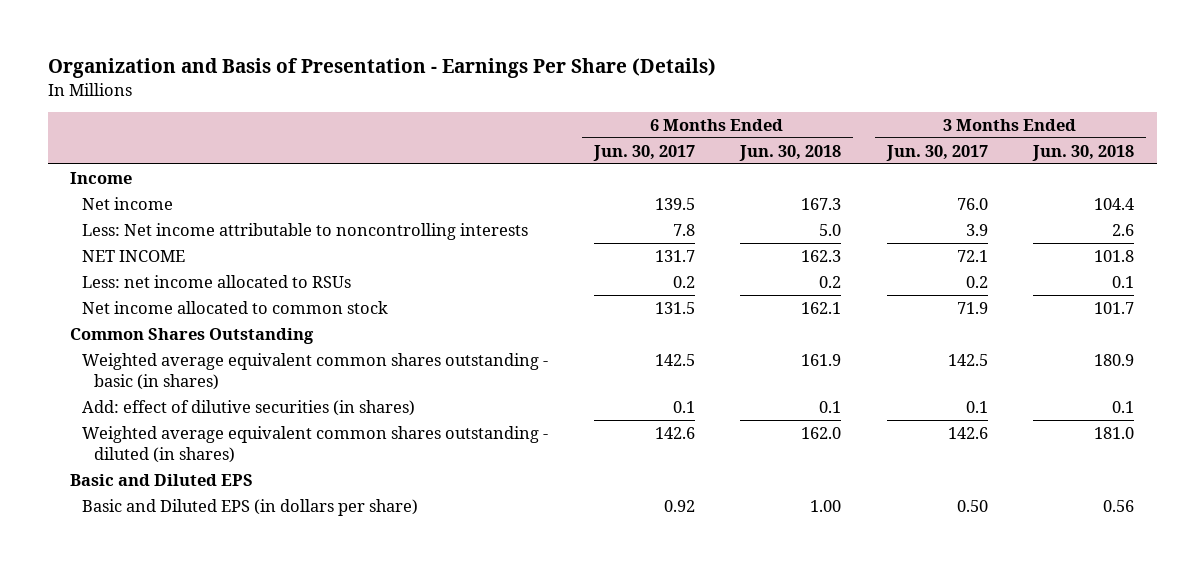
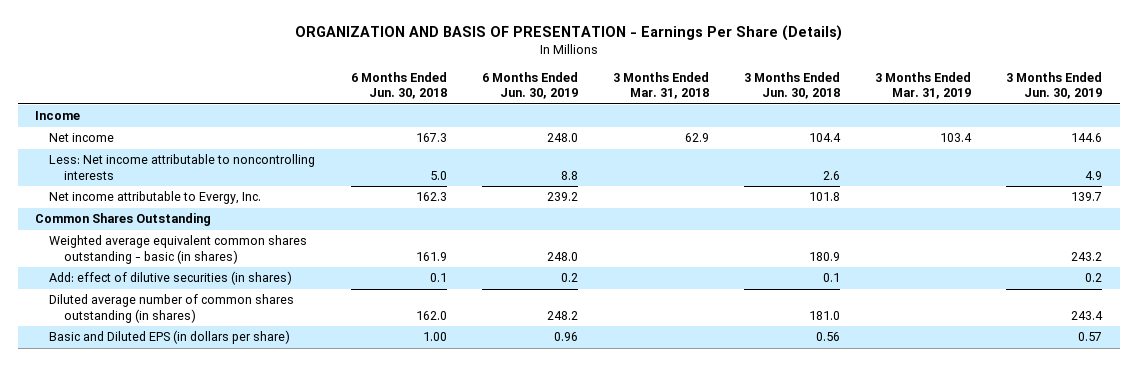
- Organization and Basis of Presentation - Earnings Per Share (Details)
+ ORGANIZATION AND BASIS OF PRESENTATION - Earnings Per Share (Details)
- | 6 Months Ended Jun. 30, 2017 | 6 Months Ended Jun. 30, 2018 | 3 Months Ended Jun. 30, 2017 | 3 Months Ended Jun. 30, 2018
+ | 6 Months Ended Jun. 30, 2018 | 6 Months Ended Jun. 30, 2019 | 3 Months Ended Mar. 31, 2018 | 3 Months Ended Jun. 30, 2018 | 3 Months Ended Mar. 31, 2019 | 3 Months Ended Jun. 30, 2019
- NET INCOME | 131.7 | 162.3 | 72.1 | 101.8
- Less: net income allocated to RSUs | 0.2 | 0.2 | 0.2 | 0.1
- Net income allocated to common stock | 131.5 | 162.1 | 71.9 | 101.7
+ Net income attributable to Evergy, Inc. | 162.3 | 239.2 | | 101.8 | | 139.7
- Weighted average equivalent common shares outstanding - diluted (in shares) | 142.6 | 162.0 | 142.6 | 181.0
- Basic and Diluted EPS
+ Diluted average number of common shares outstanding (in shares) | 162.0 | 248.2 | | 181.0 | | 243.4

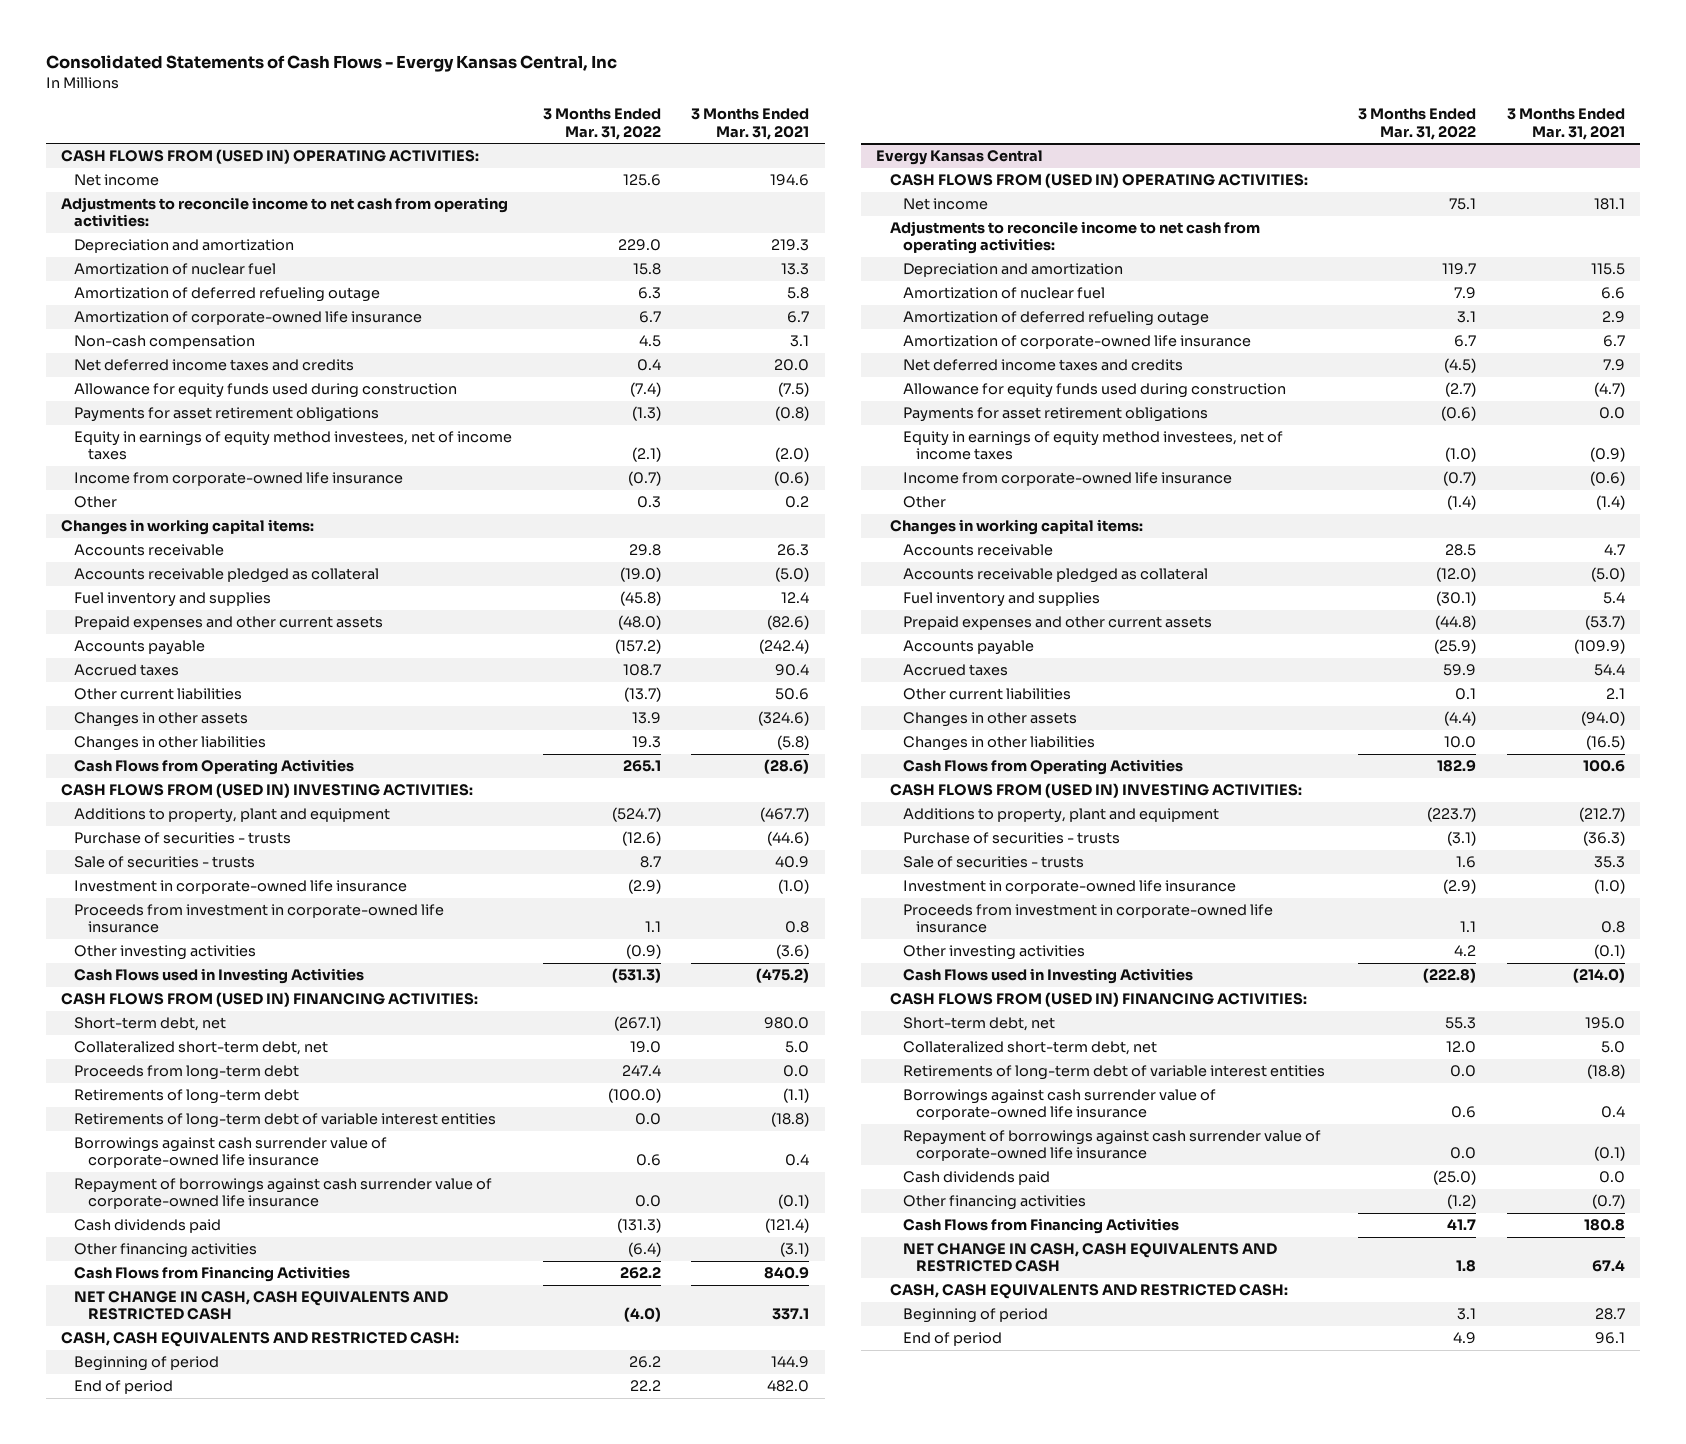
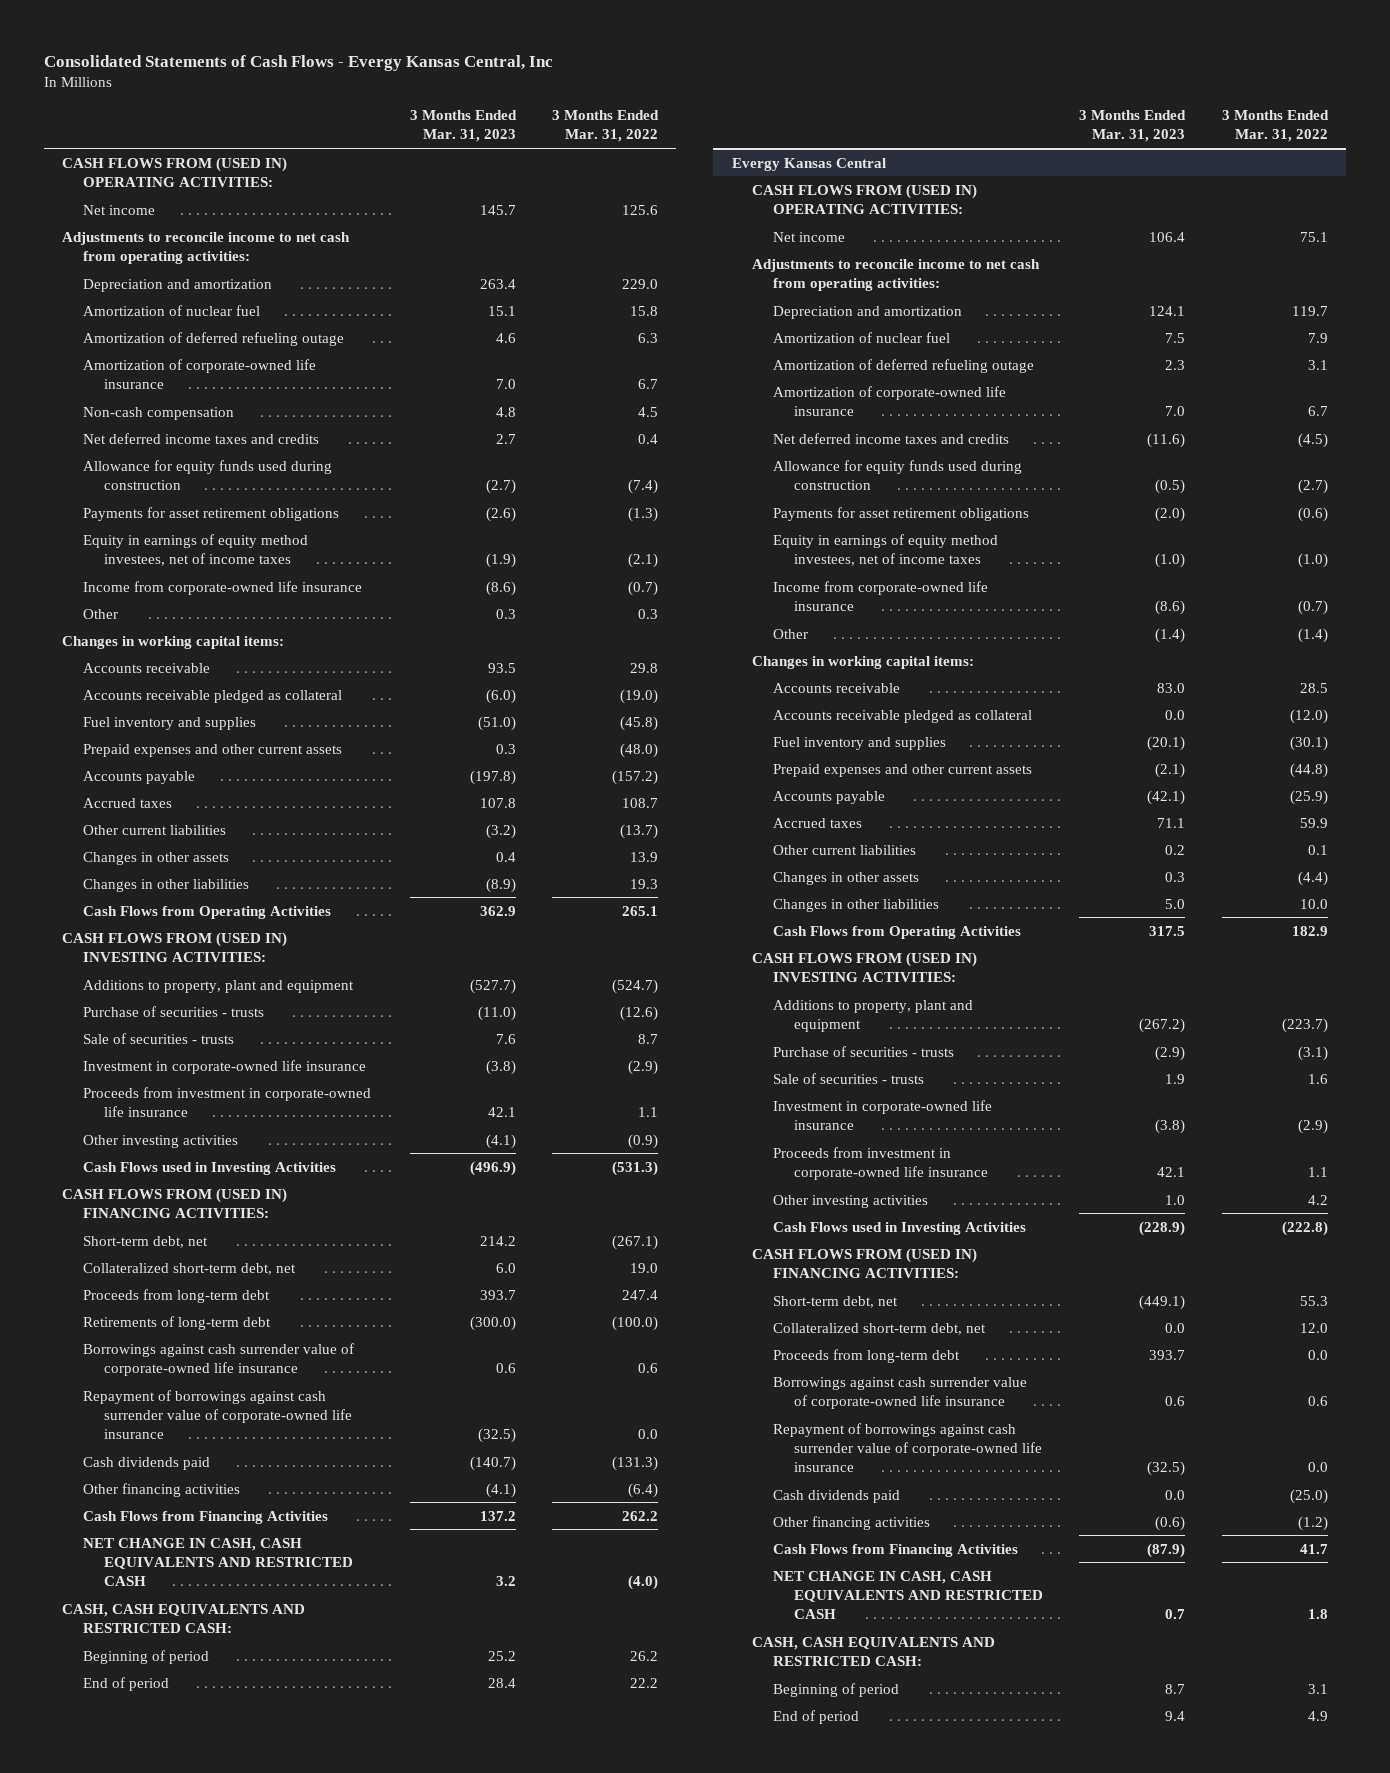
- | 3 Months Ended Mar. 31, 2022 | 3 Months Ended Mar. 31, 2021
+ | 3 Months Ended Mar. 31, 2023 | 3 Months Ended Mar. 31, 2022
- Retirements of long-term debt of variable interest entities | 0.0 | (18.8)
@ Evergy Kansas Central
- Retirements of long-term debt of variable interest entities | 0.0 | (18.8)
+ Proceeds from long-term debt | 393.7 | 0.0

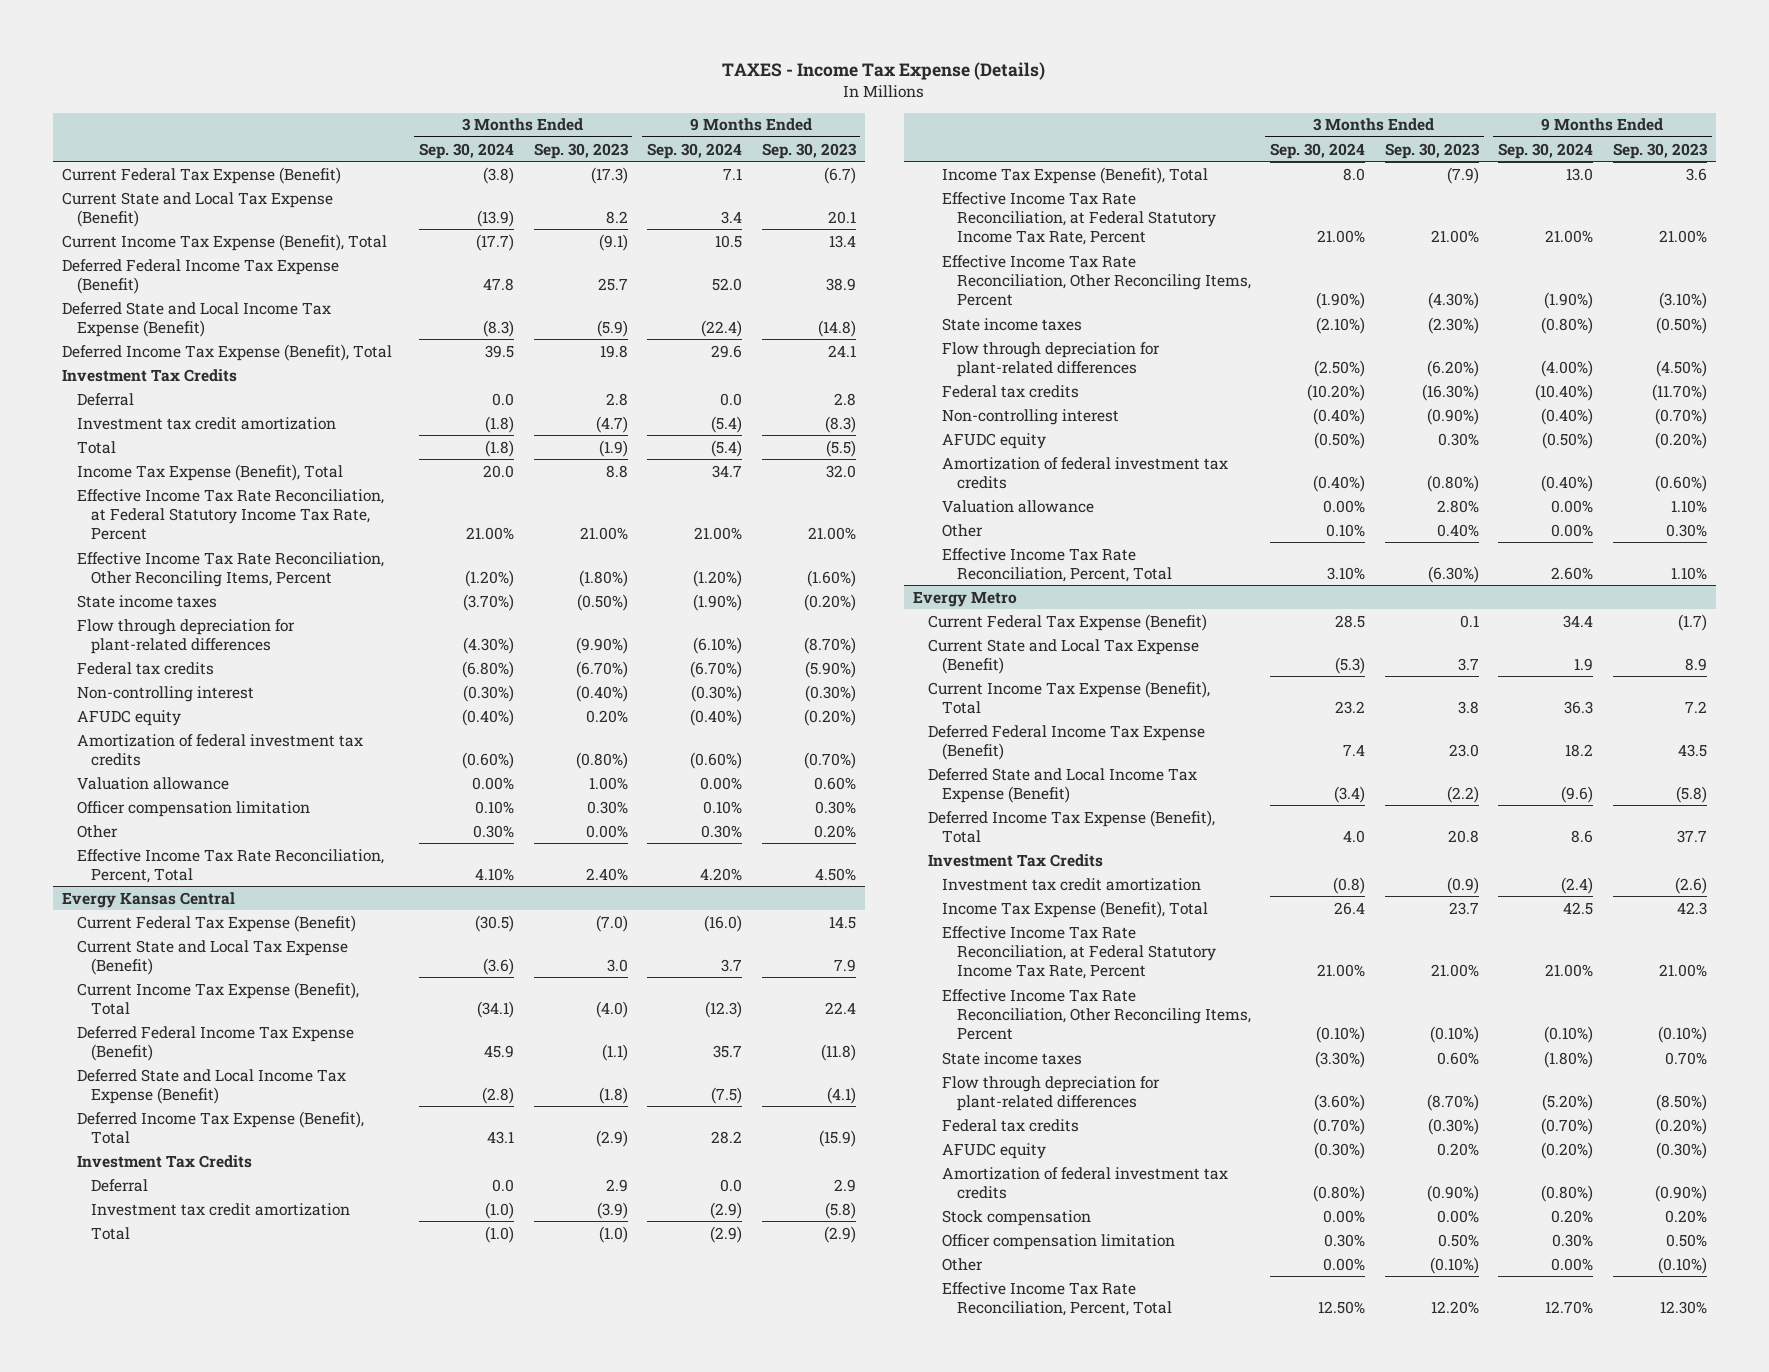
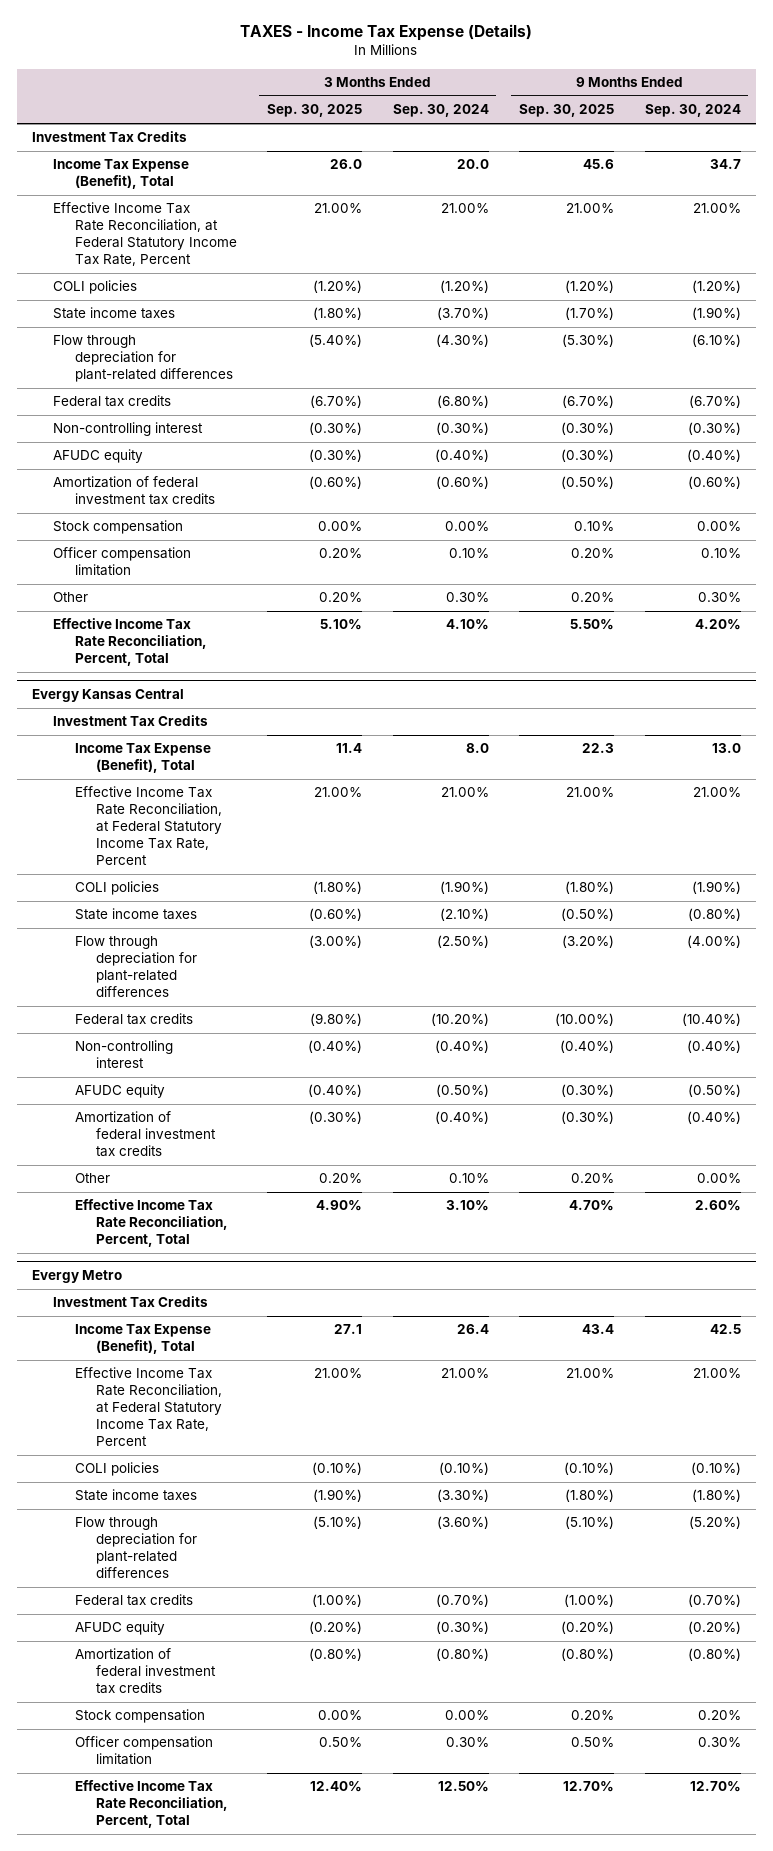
- | 3 Months Ended Sep. 30, 2024 | 3 Months Ended Sep. 30, 2023 | 9 Months Ended Sep. 30, 2024 | 9 Months Ended Sep. 30, 2023
+ | 3 Months Ended Sep. 30, 2025 | 3 Months Ended Sep. 30, 2024 | 9 Months Ended Sep. 30, 2025 | 9 Months Ended Sep. 30, 2024
- Current Federal Tax Expense (Benefit) | (3.8) | (17.3) | 7.1 | (6.7)
- Current State and Local Tax Expense (Benefit) | (13.9) | 8.2 | 3.4 | 20.1
- Current Income Tax Expense (Benefit), Total | (17.7) | (9.1) | 10.5 | 13.4
- Deferred Federal Income Tax Expense (Benefit) | 47.8 | 25.7 | 52.0 | 38.9
- Deferred State and Local Income Tax Expense (Benefit) | (8.3) | (5.9) | (22.4) | (14.8)
- Deferred Income Tax Expense (Benefit), Total | 39.5 | 19.8 | 29.6 | 24.1
- Deferral | 0.0 | 2.8 | 0.0 | 2.8
- Investment tax credit amortization | (1.8) | (4.7) | (5.4) | (8.3)
- Total | (1.8) | (1.9) | (5.4) | (5.5)
- Effective Income Tax Rate Reconciliation, Other Reconciling Items, Percent | (1.20%) | (1.80%) | (1.20%) | (1.60%)
+ COLI policies | (1.20%) | (1.20%) | (1.20%) | (1.20%)
- Valuation allowance | 0.00% | 1.00% | 0.00% | 0.60%
+ Stock compensation | 0.00% | 0.00% | 0.10% | 0.00%
@ Evergy Kansas Central
- Current Federal Tax Expense (Benefit) | (30.5) | (7.0) | (16.0) | 14.5
- Current State and Local Tax Expense (Benefit) | (3.6) | 3.0 | 3.7 | 7.9
- Current Income Tax Expense (Benefit), Total | (34.1) | (4.0) | (12.3) | 22.4
- Deferred Federal Income Tax Expense (Benefit) | 45.9 | (1.1) | 35.7 | (11.8)
- Deferred State and Local Income Tax Expense (Benefit) | (2.8) | (1.8) | (7.5) | (4.1)
- Deferred Income Tax Expense (Benefit), Total | 43.1 | (2.9) | 28.2 | (15.9)
- Deferral | 0.0 | 2.9 | 0.0 | 2.9
- Investment tax credit amortization | (1.0) | (3.9) | (2.9) | (5.8)
- Total | (1.0) | (1.0) | (2.9) | (2.9)
- Effective Income Tax Rate Reconciliation, Other Reconciling Items, Percent | (1.90%) | (4.30%) | (1.90%) | (3.10%)
+ COLI policies | (1.80%) | (1.90%) | (1.80%) | (1.90%)
- Valuation allowance | 0.00% | 2.80% | 0.00% | 1.10%
@ Evergy Metro
- Current Federal Tax Expense (Benefit) | 28.5 | 0.1 | 34.4 | (1.7)
- Current State and Local Tax Expense (Benefit) | (5.3) | 3.7 | 1.9 | 8.9
- Current Income Tax Expense (Benefit), Total | 23.2 | 3.8 | 36.3 | 7.2
- Deferred Federal Income Tax Expense (Benefit) | 7.4 | 23.0 | 18.2 | 43.5
- Deferred State and Local Income Tax Expense (Benefit) | (3.4) | (2.2) | (9.6) | (5.8)
- Deferred Income Tax Expense (Benefit), Total | 4.0 | 20.8 | 8.6 | 37.7
- Investment tax credit amortization | (0.8) | (0.9) | (2.4) | (2.6)
- Effective Income Tax Rate Reconciliation, Other Reconciling Items, Percent | (0.10%) | (0.10%) | (0.10%) | (0.10%)
+ COLI policies | (0.10%) | (0.10%) | (0.10%) | (0.10%)
- Other | 0.00% | (0.10%) | 0.00% | (0.10%)

